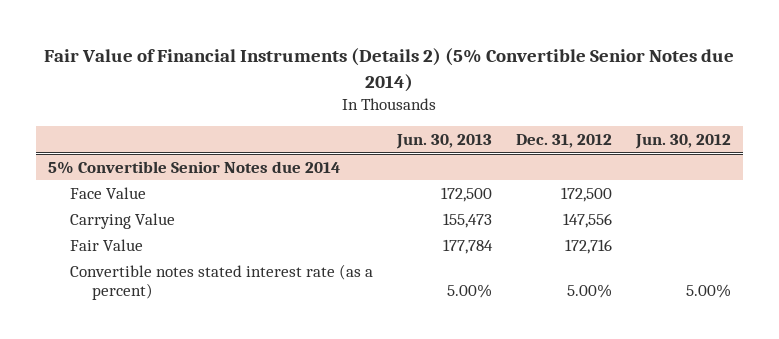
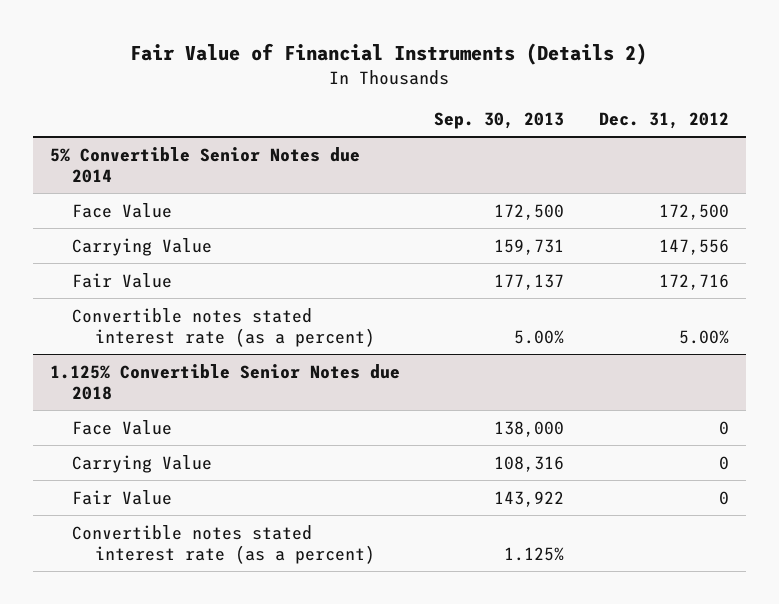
- Fair Value of Financial Instruments (Details 2) (5% Convertible Senior Notes due 2014)
+ Fair Value of Financial Instruments (Details 2)
- | Jun. 30, 2013 | Dec. 31, 2012 | Jun. 30, 2012
+ | Sep. 30, 2013 | Dec. 31, 2012
+ 1.125% Convertible Senior Notes due 2018
+ Face Value | 138,000 | 0
+ Carrying Value | 108,316 | 0
+ Fair Value | 143,922 | 0
+ Convertible notes stated interest rate (as a percent) | 1.125% |

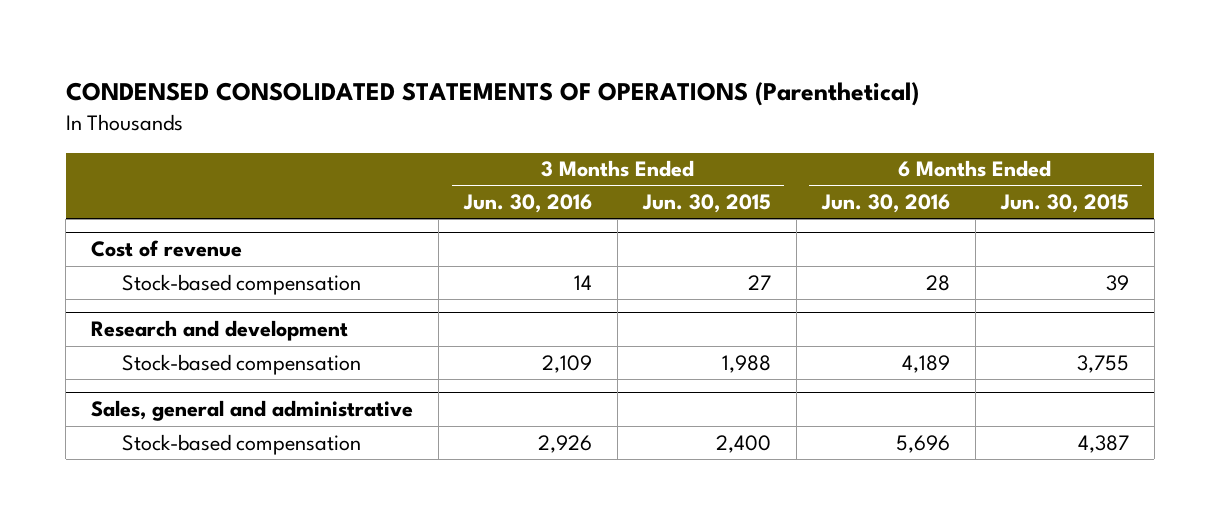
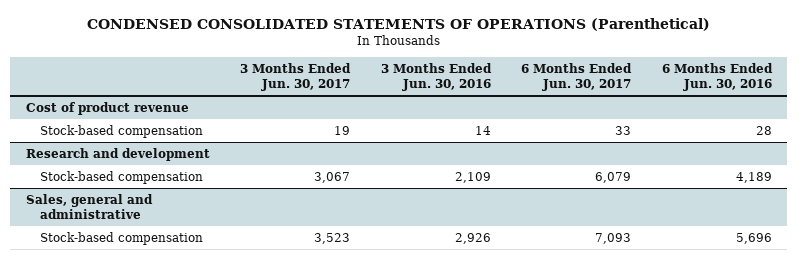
- | 3 Months Ended Jun. 30, 2016 | 3 Months Ended Jun. 30, 2015 | 6 Months Ended Jun. 30, 2016 | 6 Months Ended Jun. 30, 2015
+ | 3 Months Ended Jun. 30, 2017 | 3 Months Ended Jun. 30, 2016 | 6 Months Ended Jun. 30, 2017 | 6 Months Ended Jun. 30, 2016
- Cost of revenue
+ Cost of product revenue

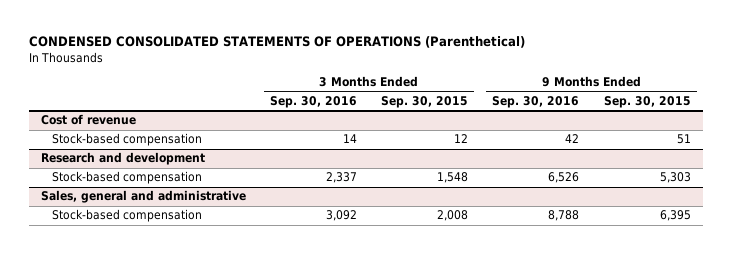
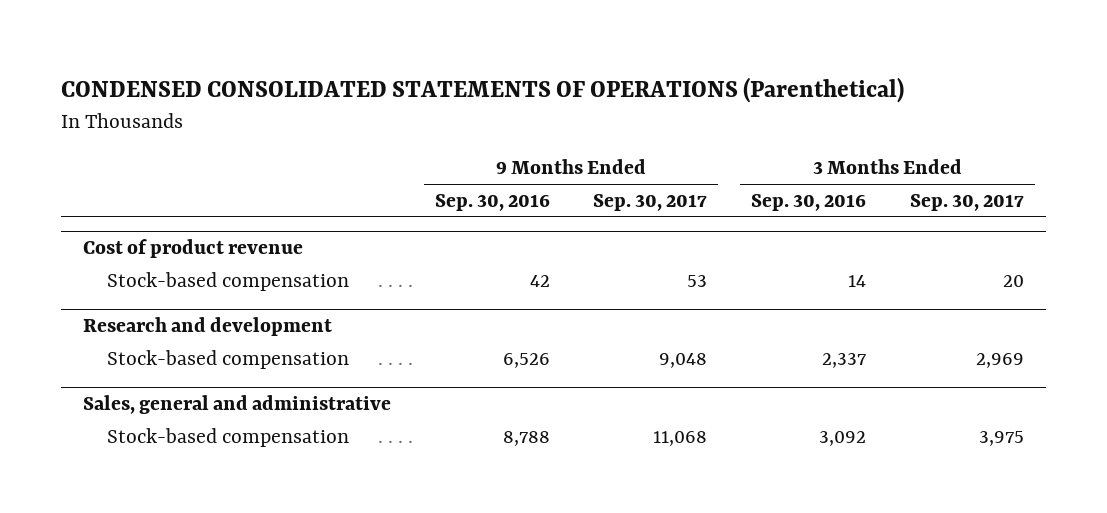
- | 3 Months Ended Sep. 30, 2016 | 3 Months Ended Sep. 30, 2015 | 9 Months Ended Sep. 30, 2016 | 9 Months Ended Sep. 30, 2015
+ | 9 Months Ended Sep. 30, 2016 | 9 Months Ended Sep. 30, 2017 | 3 Months Ended Sep. 30, 2016 | 3 Months Ended Sep. 30, 2017
- Cost of revenue
+ Cost of product revenue

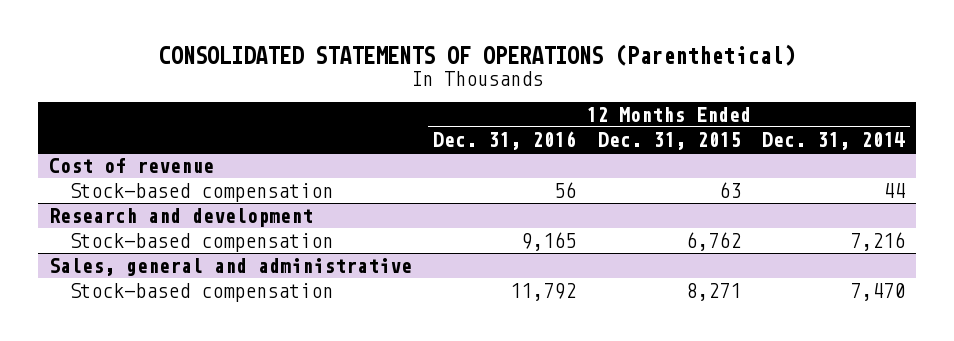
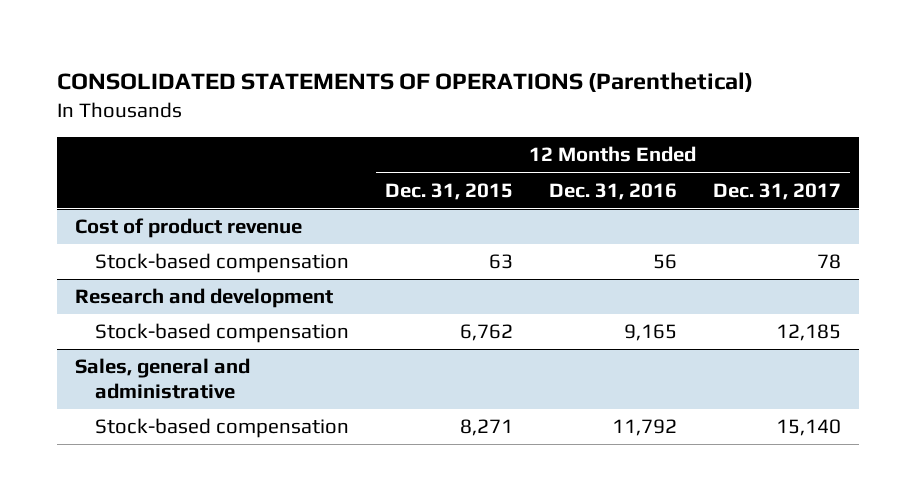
- | 12 Months Ended Dec. 31, 2016 | 12 Months Ended Dec. 31, 2015 | 12 Months Ended Dec. 31, 2014
+ | 12 Months Ended Dec. 31, 2015 | 12 Months Ended Dec. 31, 2016 | 12 Months Ended Dec. 31, 2017
- Cost of revenue
+ Cost of product revenue

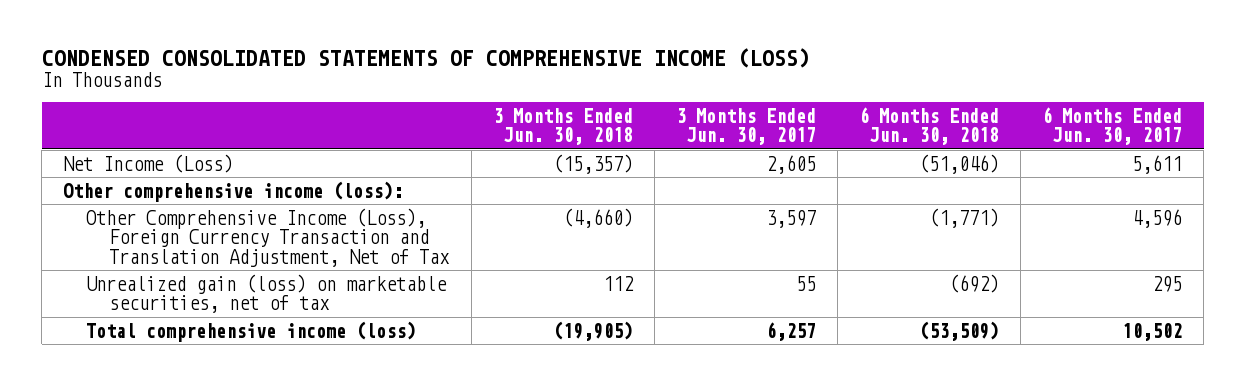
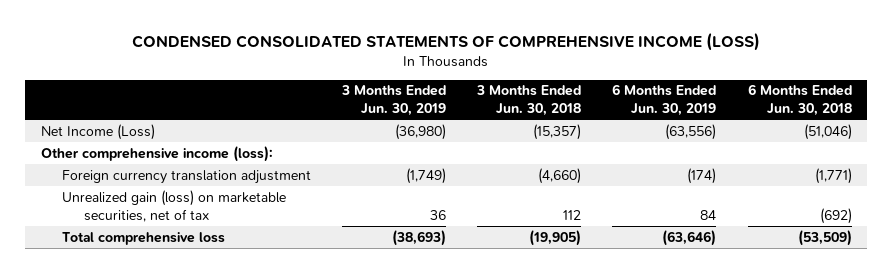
- | 3 Months Ended Jun. 30, 2018 | 3 Months Ended Jun. 30, 2017 | 6 Months Ended Jun. 30, 2018 | 6 Months Ended Jun. 30, 2017
+ | 3 Months Ended Jun. 30, 2019 | 3 Months Ended Jun. 30, 2018 | 6 Months Ended Jun. 30, 2019 | 6 Months Ended Jun. 30, 2018
- Other Comprehensive Income (Loss), Foreign Currency Transaction and Translation Adjustment, Net of Tax | (4,660) | 3,597 | (1,771) | 4,596
+ Foreign currency translation adjustment | (1,749) | (4,660) | (174) | (1,771)
- Total comprehensive income (loss) | (19,905) | 6,257 | (53,509) | 10,502
+ Total comprehensive loss | (38,693) | (19,905) | (63,646) | (53,509)

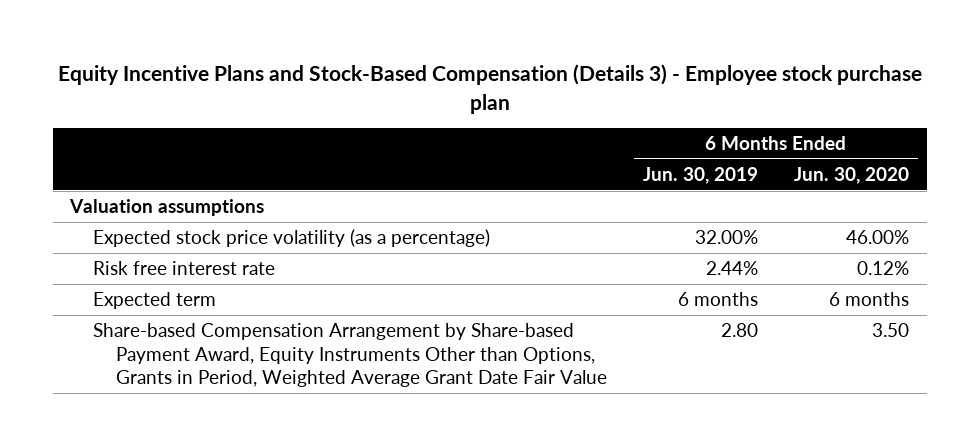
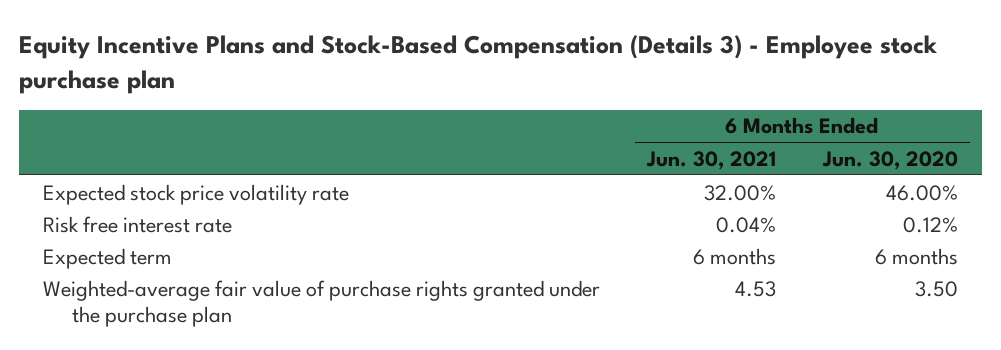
- | 6 Months Ended Jun. 30, 2019 | 6 Months Ended Jun. 30, 2020
+ | 6 Months Ended Jun. 30, 2021 | 6 Months Ended Jun. 30, 2020
- Valuation assumptions
- Expected stock price volatility (as a percentage) | 32.00% | 46.00%
+ Expected stock price volatility rate | 32.00% | 46.00%
- Share-based Compensation Arrangement by Share-based Payment Award, Equity Instruments Other than Options, Grants in Period, Weighted Average Grant Date Fair Value | 2.80 | 3.50
+ Weighted-average fair value of purchase rights granted under the purchase plan | 4.53 | 3.50

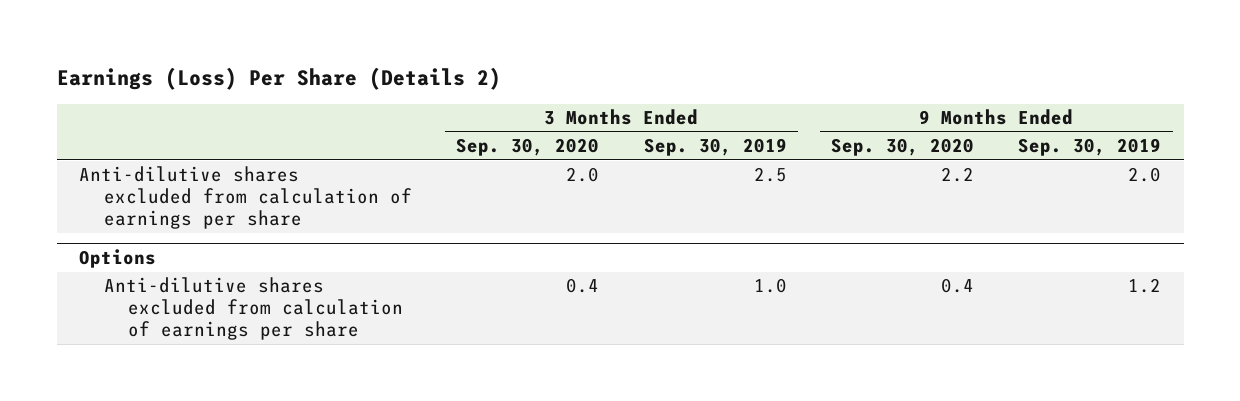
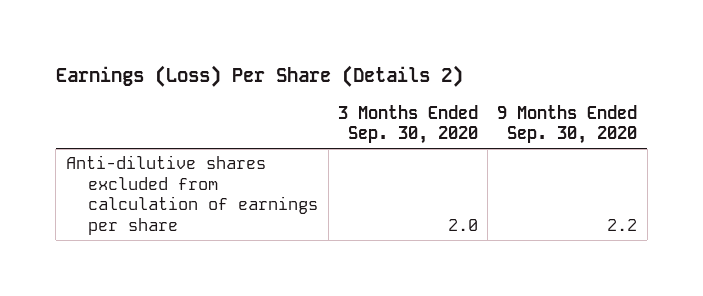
- | 3 Months Ended Sep. 30, 2020 | 3 Months Ended Sep. 30, 2019 | 9 Months Ended Sep. 30, 2020 | 9 Months Ended Sep. 30, 2019
+ | 3 Months Ended Sep. 30, 2020 | 9 Months Ended Sep. 30, 2020
- Options
- Anti-dilutive shares excluded from calculation of earnings per share | 0.4 | 1.0 | 0.4 | 1.2

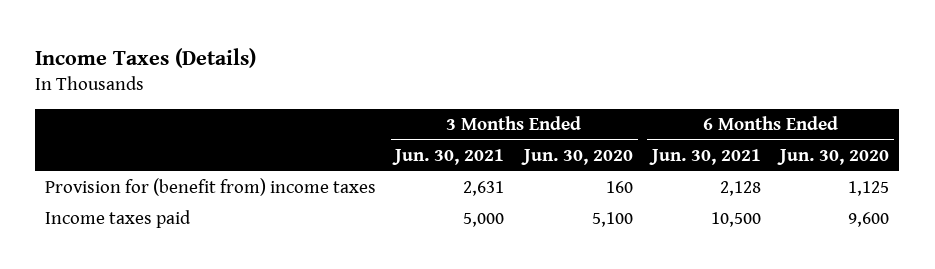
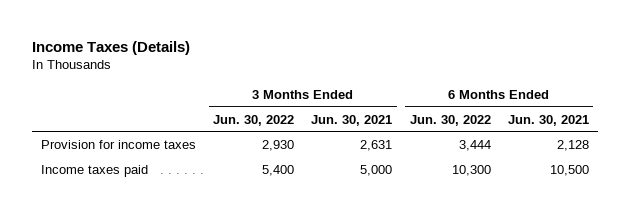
- | 3 Months Ended Jun. 30, 2021 | 3 Months Ended Jun. 30, 2020 | 6 Months Ended Jun. 30, 2021 | 6 Months Ended Jun. 30, 2020
+ | 3 Months Ended Jun. 30, 2022 | 3 Months Ended Jun. 30, 2021 | 6 Months Ended Jun. 30, 2022 | 6 Months Ended Jun. 30, 2021
- Provision for (benefit from) income taxes | 2,631 | 160 | 2,128 | 1,125
+ Provision for income taxes | 2,930 | 2,631 | 3,444 | 2,128

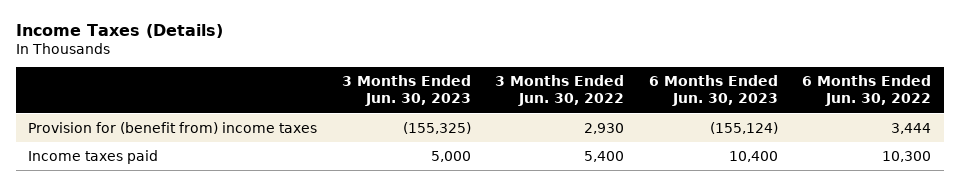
- | 3 Months Ended Jun. 30, 2022 | 3 Months Ended Jun. 30, 2021 | 6 Months Ended Jun. 30, 2022 | 6 Months Ended Jun. 30, 2021
+ | 3 Months Ended Jun. 30, 2023 | 3 Months Ended Jun. 30, 2022 | 6 Months Ended Jun. 30, 2023 | 6 Months Ended Jun. 30, 2022
- Provision for income taxes | 2,930 | 2,631 | 3,444 | 2,128
+ Provision for (benefit from) income taxes | (155,325) | 2,930 | (155,124) | 3,444

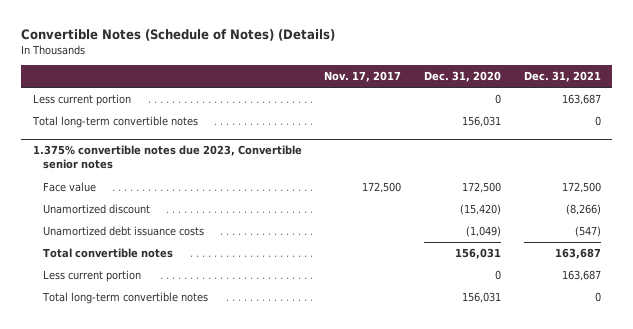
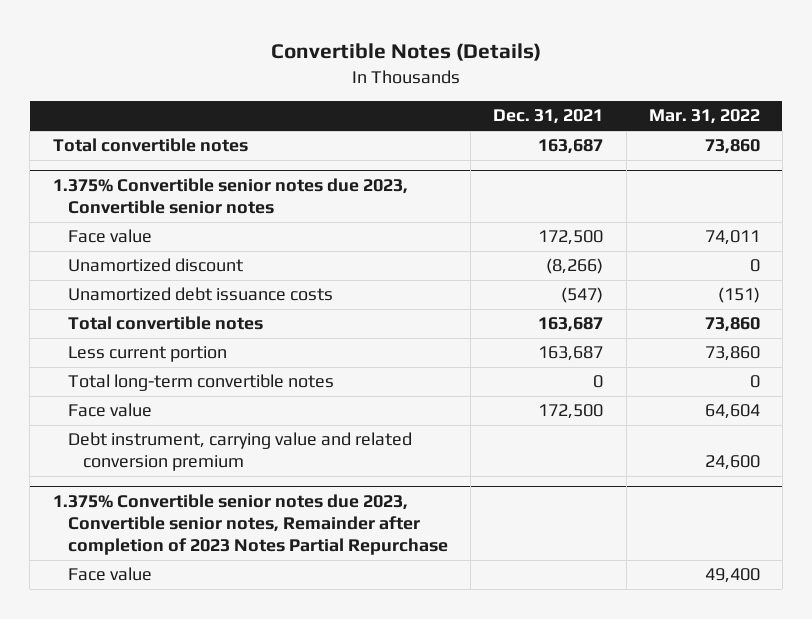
- Convertible Notes (Schedule of Notes) (Details)
+ Convertible Notes (Details)
- | Nov. 17, 2017 | Dec. 31, 2020 | Dec. 31, 2021
+ | Dec. 31, 2021 | Mar. 31, 2022
- Less current portion | | 0 | 163,687
- Total long-term convertible notes | | 156,031 | 0
- 1.375% convertible notes due 2023, Convertible senior notes
+ Total convertible notes | 163,687 | 73,860
+ 1.375% Convertible senior notes due 2023, Convertible senior notes
+ Face value | 172,500 | 64,604
+ Debt instrument, carrying value and related conversion premium | | 24,600
+ 1.375% Convertible senior notes due 2023, Convertible senior notes, Remainder after completion of 2023 Notes Partial Repurchase
+ Face value | | 49,400

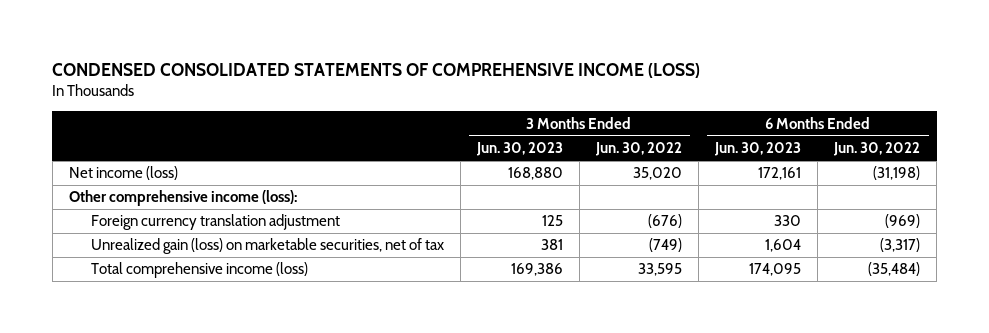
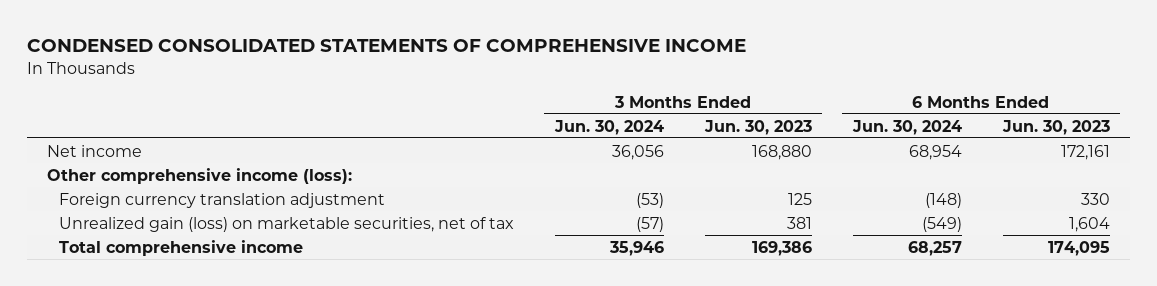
- CONDENSED CONSOLIDATED STATEMENTS OF COMPREHENSIVE INCOME (LOSS)
+ CONDENSED CONSOLIDATED STATEMENTS OF COMPREHENSIVE INCOME
- | 3 Months Ended Jun. 30, 2023 | 3 Months Ended Jun. 30, 2022 | 6 Months Ended Jun. 30, 2023 | 6 Months Ended Jun. 30, 2022
+ | 3 Months Ended Jun. 30, 2024 | 3 Months Ended Jun. 30, 2023 | 6 Months Ended Jun. 30, 2024 | 6 Months Ended Jun. 30, 2023
- Net income (loss) | 168,880 | 35,020 | 172,161 | (31,198)
+ Net income | 36,056 | 168,880 | 68,954 | 172,161
- Total comprehensive income (loss) | 169,386 | 33,595 | 174,095 | (35,484)
+ Total comprehensive income | 35,946 | 169,386 | 68,257 | 174,095

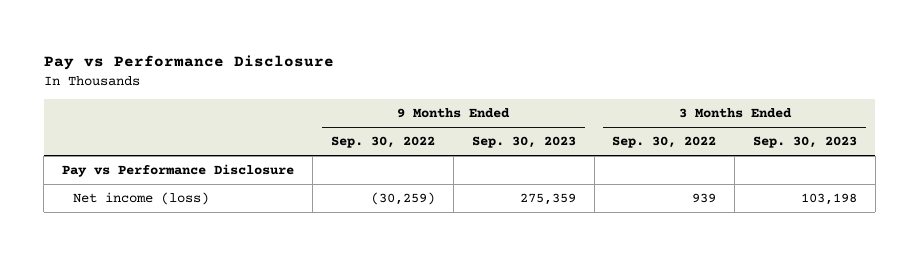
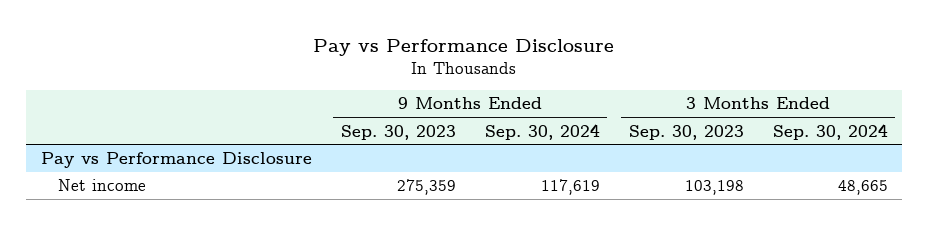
- | 9 Months Ended Sep. 30, 2022 | 9 Months Ended Sep. 30, 2023 | 3 Months Ended Sep. 30, 2022 | 3 Months Ended Sep. 30, 2023
+ | 9 Months Ended Sep. 30, 2023 | 9 Months Ended Sep. 30, 2024 | 3 Months Ended Sep. 30, 2023 | 3 Months Ended Sep. 30, 2024
- Net income (loss) | (30,259) | 275,359 | 939 | 103,198
+ Net income | 275,359 | 117,619 | 103,198 | 48,665

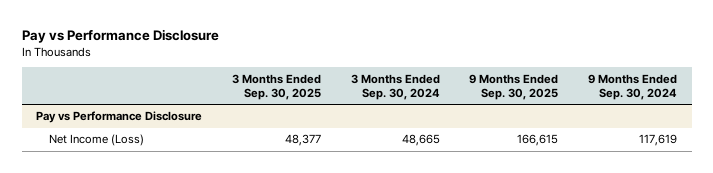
- | 9 Months Ended Sep. 30, 2023 | 9 Months Ended Sep. 30, 2024 | 3 Months Ended Sep. 30, 2023 | 3 Months Ended Sep. 30, 2024
+ | 3 Months Ended Sep. 30, 2025 | 3 Months Ended Sep. 30, 2024 | 9 Months Ended Sep. 30, 2025 | 9 Months Ended Sep. 30, 2024
- Net income | 275,359 | 117,619 | 103,198 | 48,665
+ Net Income (Loss) | 48,377 | 48,665 | 166,615 | 117,619

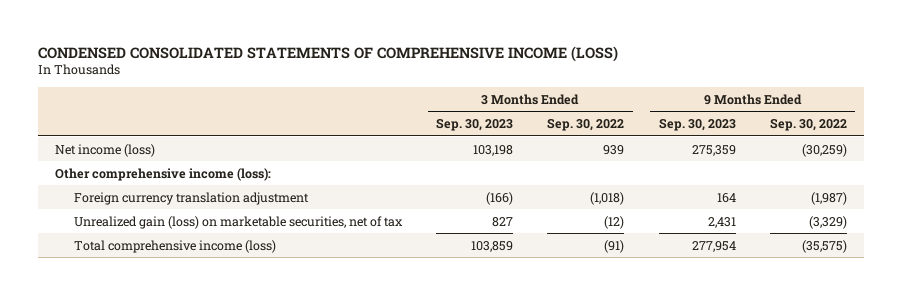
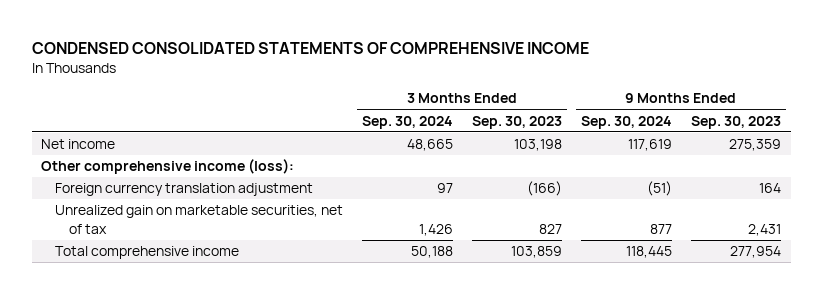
- CONDENSED CONSOLIDATED STATEMENTS OF COMPREHENSIVE INCOME (LOSS)
+ CONDENSED CONSOLIDATED STATEMENTS OF COMPREHENSIVE INCOME
- | 3 Months Ended Sep. 30, 2023 | 3 Months Ended Sep. 30, 2022 | 9 Months Ended Sep. 30, 2023 | 9 Months Ended Sep. 30, 2022
+ | 3 Months Ended Sep. 30, 2024 | 3 Months Ended Sep. 30, 2023 | 9 Months Ended Sep. 30, 2024 | 9 Months Ended Sep. 30, 2023
- Net income (loss) | 103,198 | 939 | 275,359 | (30,259)
+ Net income | 48,665 | 103,198 | 117,619 | 275,359
- Unrealized gain (loss) on marketable securities, net of tax | 827 | (12) | 2,431 | (3,329)
- Total comprehensive income (loss) | 103,859 | (91) | 277,954 | (35,575)
+ Unrealized gain on marketable securities, net of tax | 1,426 | 827 | 877 | 2,431
+ Total comprehensive income | 50,188 | 103,859 | 118,445 | 277,954

